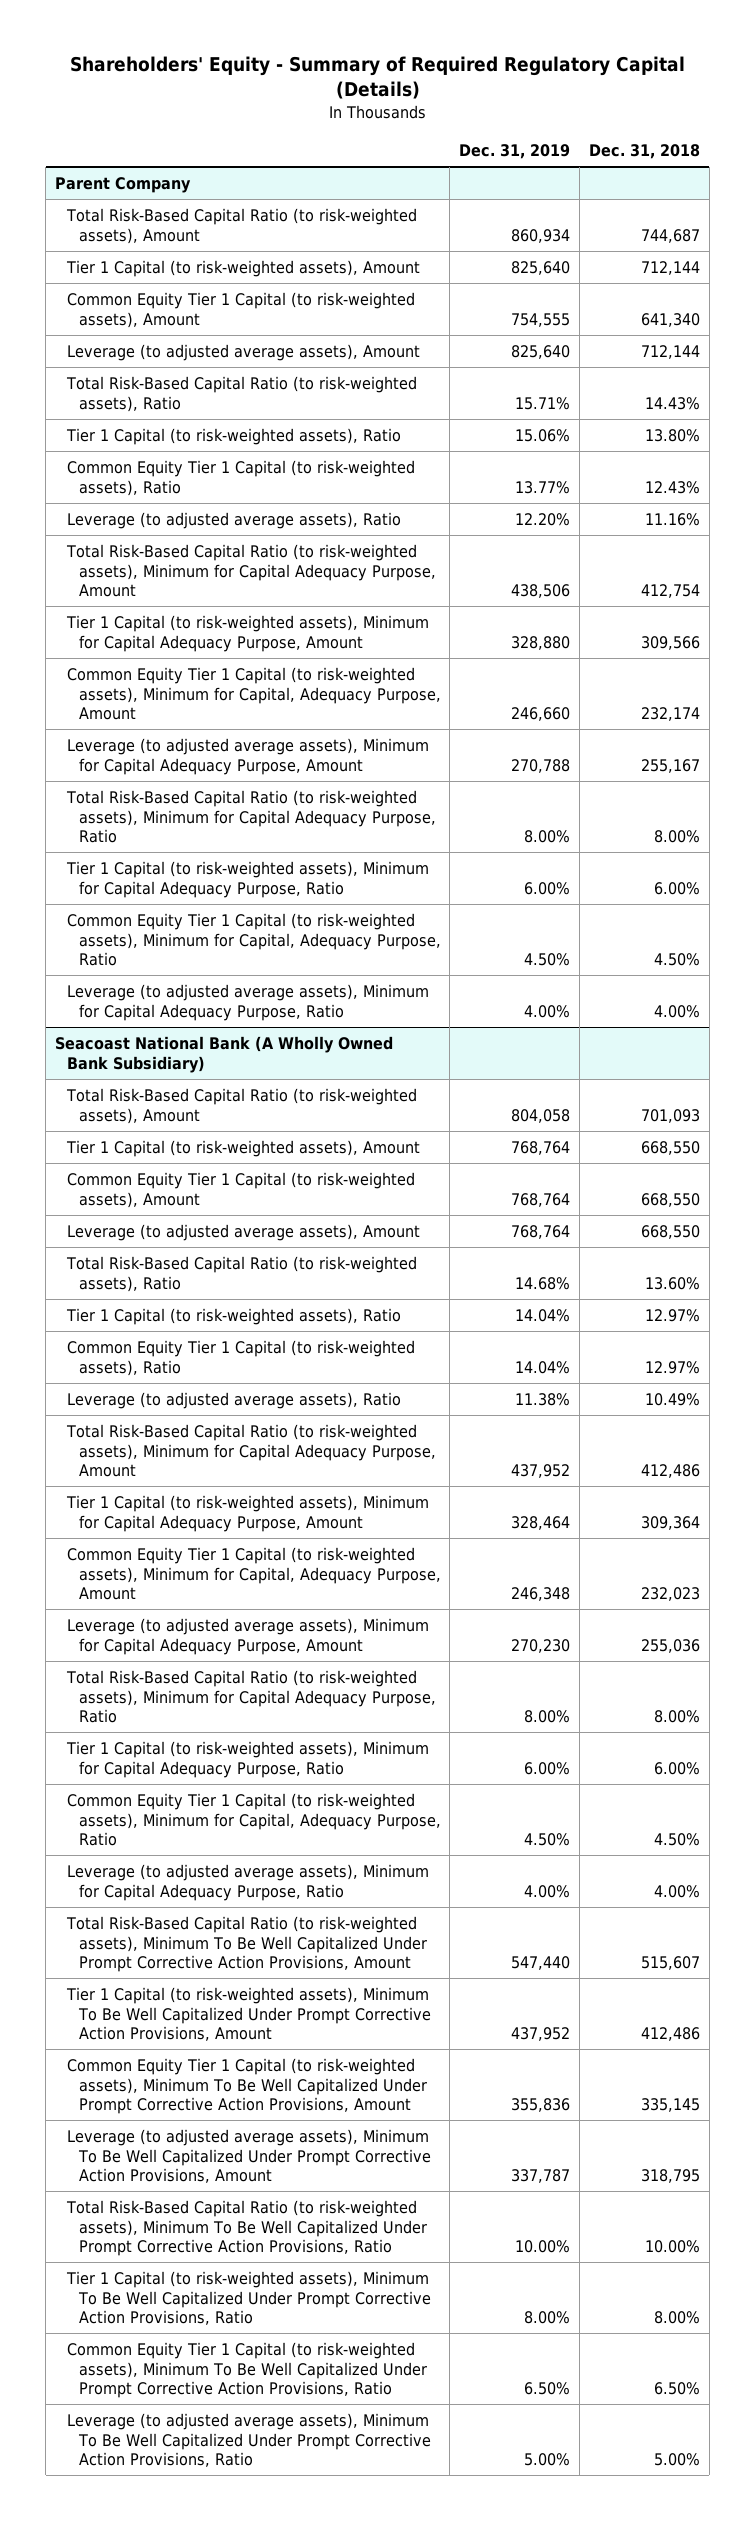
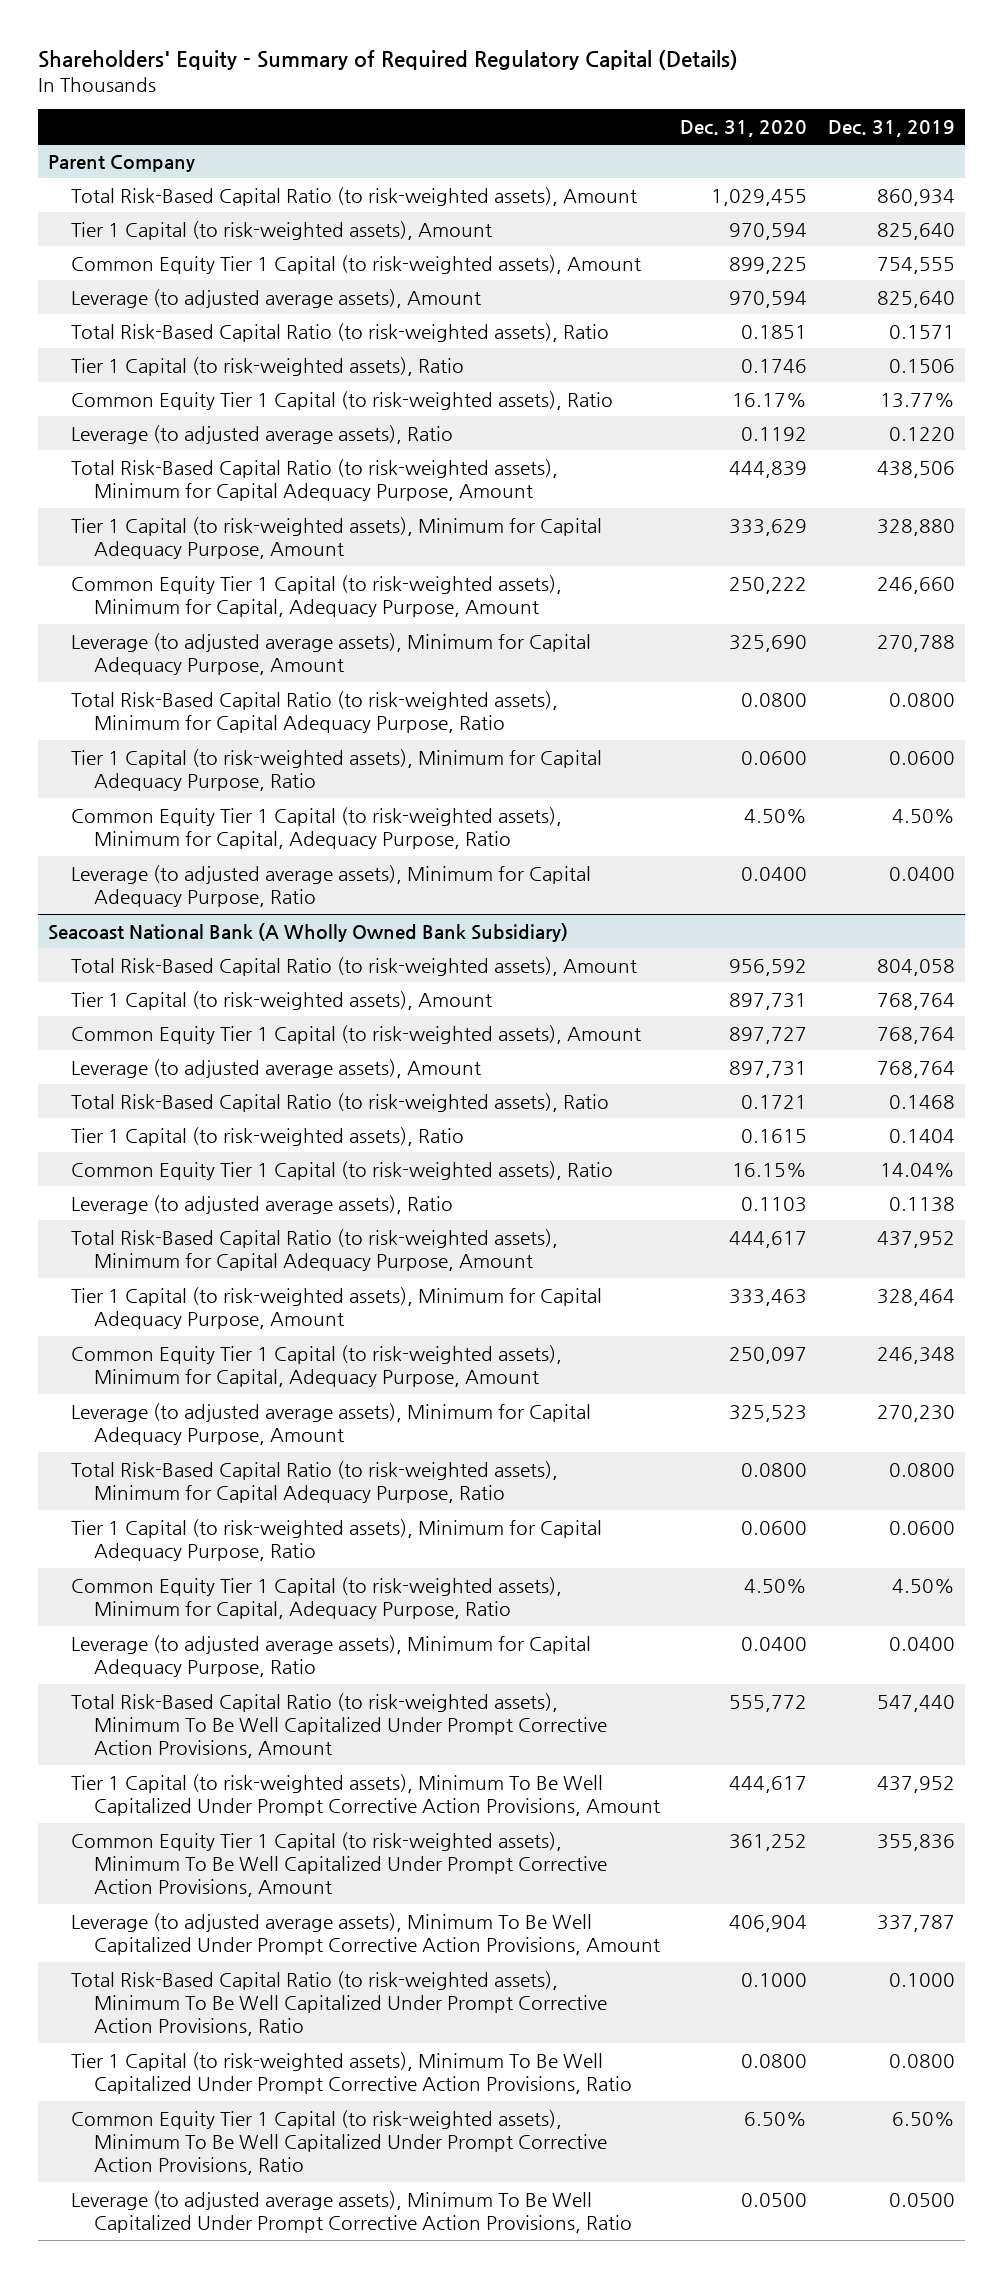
- | Dec. 31, 2019 | Dec. 31, 2018
+ | Dec. 31, 2020 | Dec. 31, 2019
@ Parent Company
- Total Risk-Based Capital Ratio (to risk-weighted assets), Ratio | 15.71% | 14.43%
- Tier 1 Capital (to risk-weighted assets), Ratio | 15.06% | 13.80%
+ Total Risk-Based Capital Ratio (to risk-weighted assets), Ratio | 0.1851 | 0.1571
+ Tier 1 Capital (to risk-weighted assets), Ratio | 0.1746 | 0.1506
- Leverage (to adjusted average assets), Ratio | 12.20% | 11.16%
+ Leverage (to adjusted average assets), Ratio | 0.1192 | 0.1220
- Total Risk-Based Capital Ratio (to risk-weighted assets), Minimum for Capital Adequacy Purpose, Ratio | 8.00% | 8.00%
- Tier 1 Capital (to risk-weighted assets), Minimum for Capital Adequacy Purpose, Ratio | 6.00% | 6.00%
+ Total Risk-Based Capital Ratio (to risk-weighted assets), Minimum for Capital Adequacy Purpose, Ratio | 0.0800 | 0.0800
+ Tier 1 Capital (to risk-weighted assets), Minimum for Capital Adequacy Purpose, Ratio | 0.0600 | 0.0600
- Leverage (to adjusted average assets), Minimum for Capital Adequacy Purpose, Ratio | 4.00% | 4.00%
+ Leverage (to adjusted average assets), Minimum for Capital Adequacy Purpose, Ratio | 0.0400 | 0.0400
@ Seacoast National Bank (A Wholly Owned Bank Subsidiary)
- Total Risk-Based Capital Ratio (to risk-weighted assets), Ratio | 14.68% | 13.60%
- Tier 1 Capital (to risk-weighted assets), Ratio | 14.04% | 12.97%
+ Total Risk-Based Capital Ratio (to risk-weighted assets), Ratio | 0.1721 | 0.1468
+ Tier 1 Capital (to risk-weighted assets), Ratio | 0.1615 | 0.1404
- Leverage (to adjusted average assets), Ratio | 11.38% | 10.49%
+ Leverage (to adjusted average assets), Ratio | 0.1103 | 0.1138
- Total Risk-Based Capital Ratio (to risk-weighted assets), Minimum for Capital Adequacy Purpose, Ratio | 8.00% | 8.00%
- Tier 1 Capital (to risk-weighted assets), Minimum for Capital Adequacy Purpose, Ratio | 6.00% | 6.00%
+ Total Risk-Based Capital Ratio (to risk-weighted assets), Minimum for Capital Adequacy Purpose, Ratio | 0.0800 | 0.0800
+ Tier 1 Capital (to risk-weighted assets), Minimum for Capital Adequacy Purpose, Ratio | 0.0600 | 0.0600
- Leverage (to adjusted average assets), Minimum for Capital Adequacy Purpose, Ratio | 4.00% | 4.00%
+ Leverage (to adjusted average assets), Minimum for Capital Adequacy Purpose, Ratio | 0.0400 | 0.0400
- Total Risk-Based Capital Ratio (to risk-weighted assets), Minimum To Be Well Capitalized Under Prompt Corrective Action Provisions, Ratio | 10.00% | 10.00%
- Tier 1 Capital (to risk-weighted assets), Minimum To Be Well Capitalized Under Prompt Corrective Action Provisions, Ratio | 8.00% | 8.00%
+ Total Risk-Based Capital Ratio (to risk-weighted assets), Minimum To Be Well Capitalized Under Prompt Corrective Action Provisions, Ratio | 0.1000 | 0.1000
+ Tier 1 Capital (to risk-weighted assets), Minimum To Be Well Capitalized Under Prompt Corrective Action Provisions, Ratio | 0.0800 | 0.0800
- Leverage (to adjusted average assets), Minimum To Be Well Capitalized Under Prompt Corrective Action Provisions, Ratio | 5.00% | 5.00%
+ Leverage (to adjusted average assets), Minimum To Be Well Capitalized Under Prompt Corrective Action Provisions, Ratio | 0.0500 | 0.0500

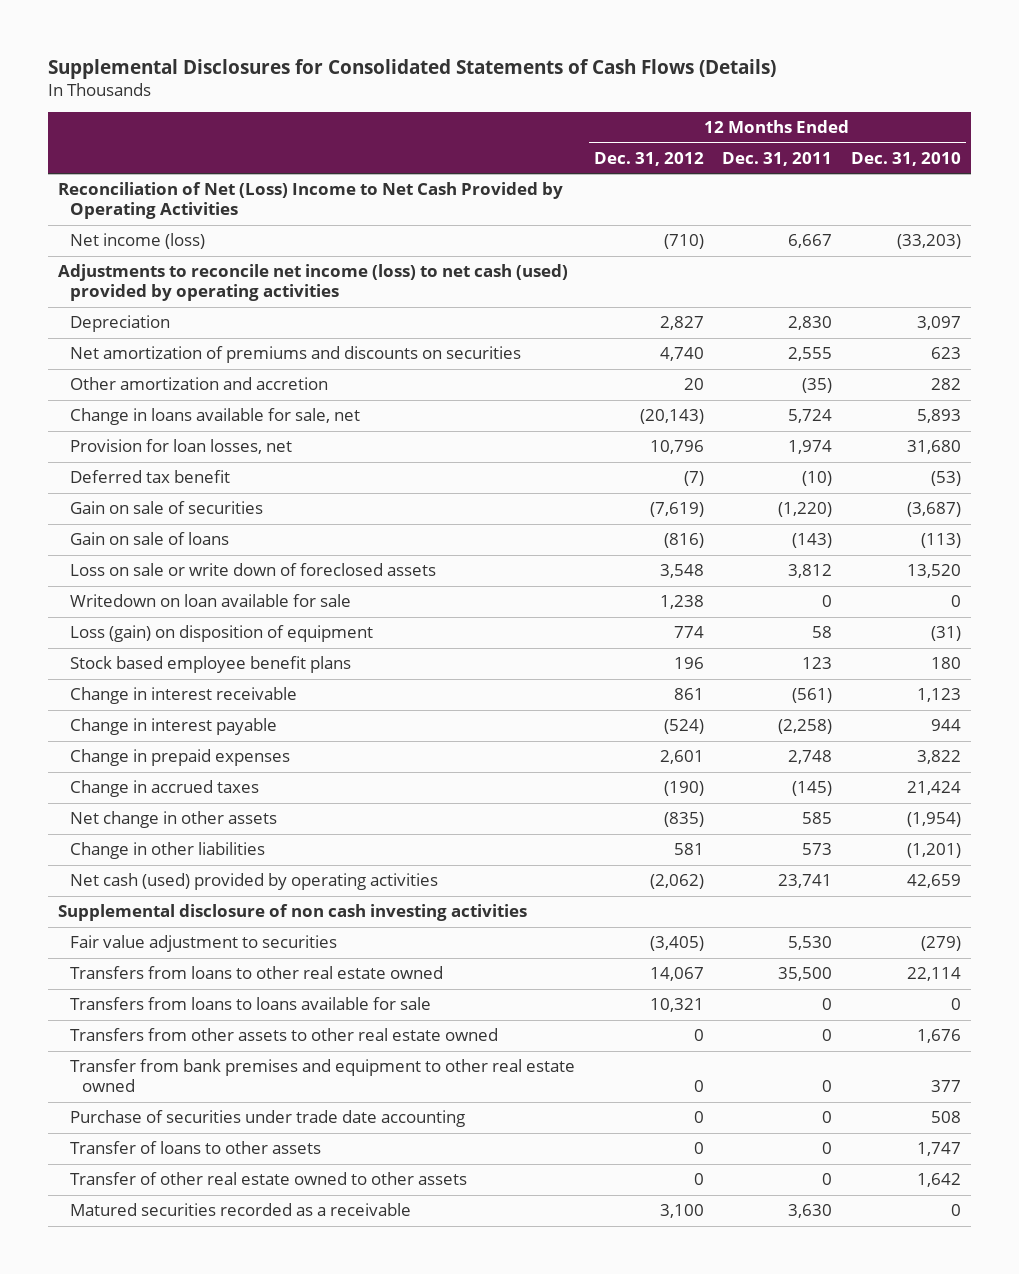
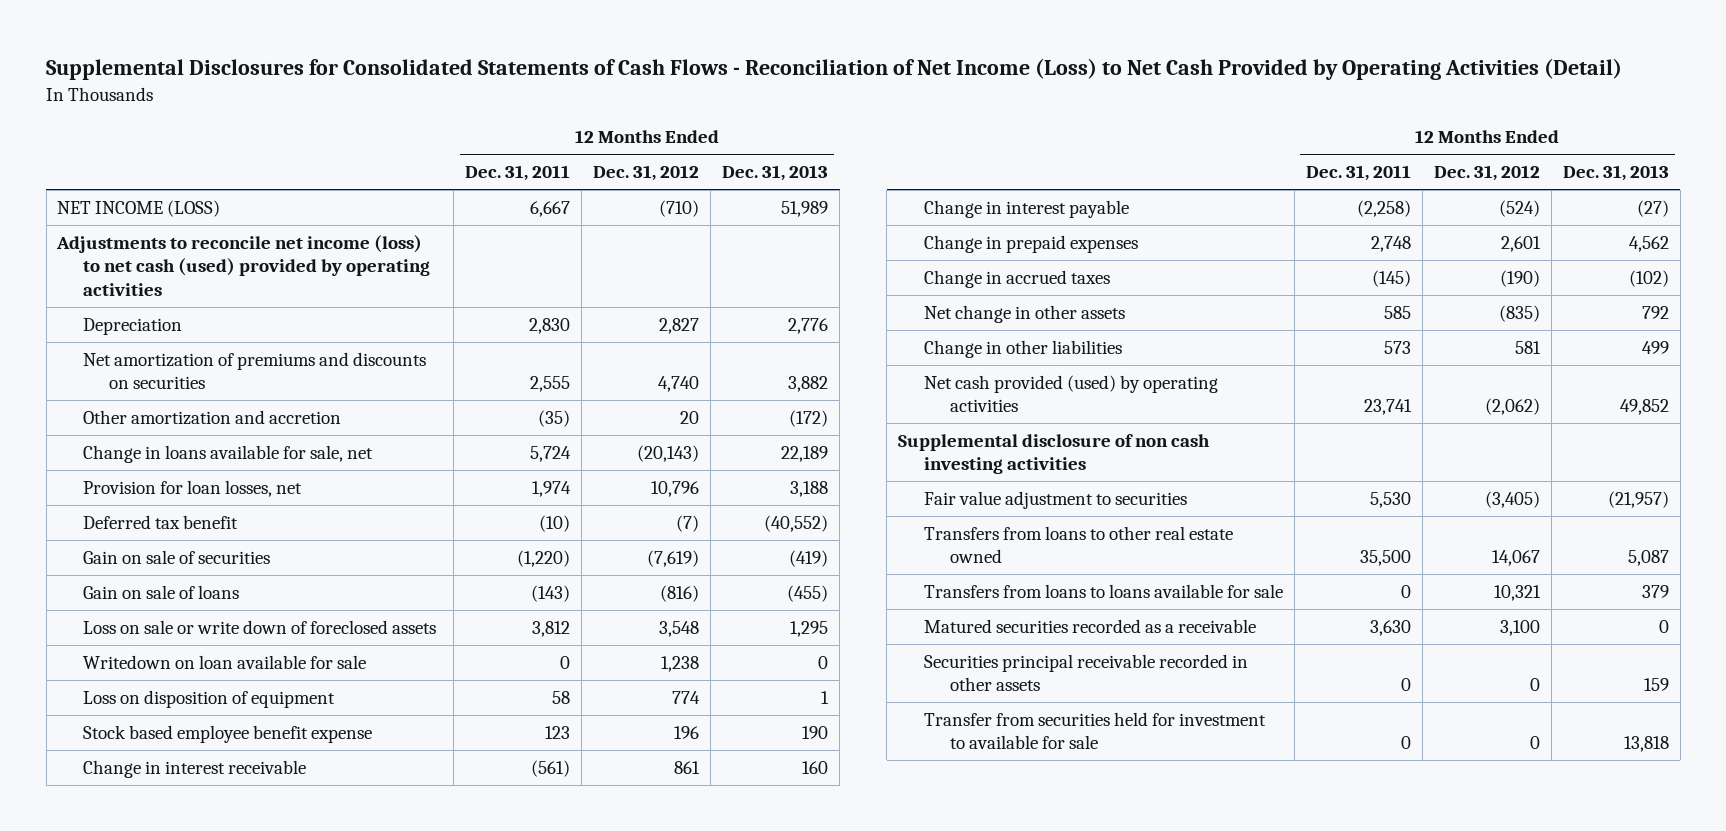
- Supplemental Disclosures for Consolidated Statements of Cash Flows (Details)
+ Supplemental Disclosures for Consolidated Statements of Cash Flows - Reconciliation of Net Income (Loss) to Net Cash Provided by Operating Activities (Detail)
- | 12 Months Ended Dec. 31, 2012 | 12 Months Ended Dec. 31, 2011 | 12 Months Ended Dec. 31, 2010
+ | 12 Months Ended Dec. 31, 2011 | 12 Months Ended Dec. 31, 2012 | 12 Months Ended Dec. 31, 2013
- Reconciliation of Net (Loss) Income to Net Cash Provided by Operating Activities
- Net income (loss) | (710) | 6,667 | (33,203)
+ NET INCOME (LOSS) | 6,667 | (710) | 51,989
- Loss (gain) on disposition of equipment | 774 | 58 | (31)
- Stock based employee benefit plans | 196 | 123 | 180
+ Loss on disposition of equipment | 58 | 774 | 1
+ Stock based employee benefit expense | 123 | 196 | 190
- Net cash (used) provided by operating activities | (2,062) | 23,741 | 42,659
+ Net cash provided (used) by operating activities | 23,741 | (2,062) | 49,852
- Transfers from other assets to other real estate owned | 0 | 0 | 1,676
- Transfer from bank premises and equipment to other real estate owned | 0 | 0 | 377
- Purchase of securities under trade date accounting | 0 | 0 | 508
- Transfer of loans to other assets | 0 | 0 | 1,747
- Transfer of other real estate owned to other assets | 0 | 0 | 1,642
+ Securities principal receivable recorded in other assets | 0 | 0 | 159
+ Transfer from securities held for investment to available for sale | 0 | 0 | 13,818

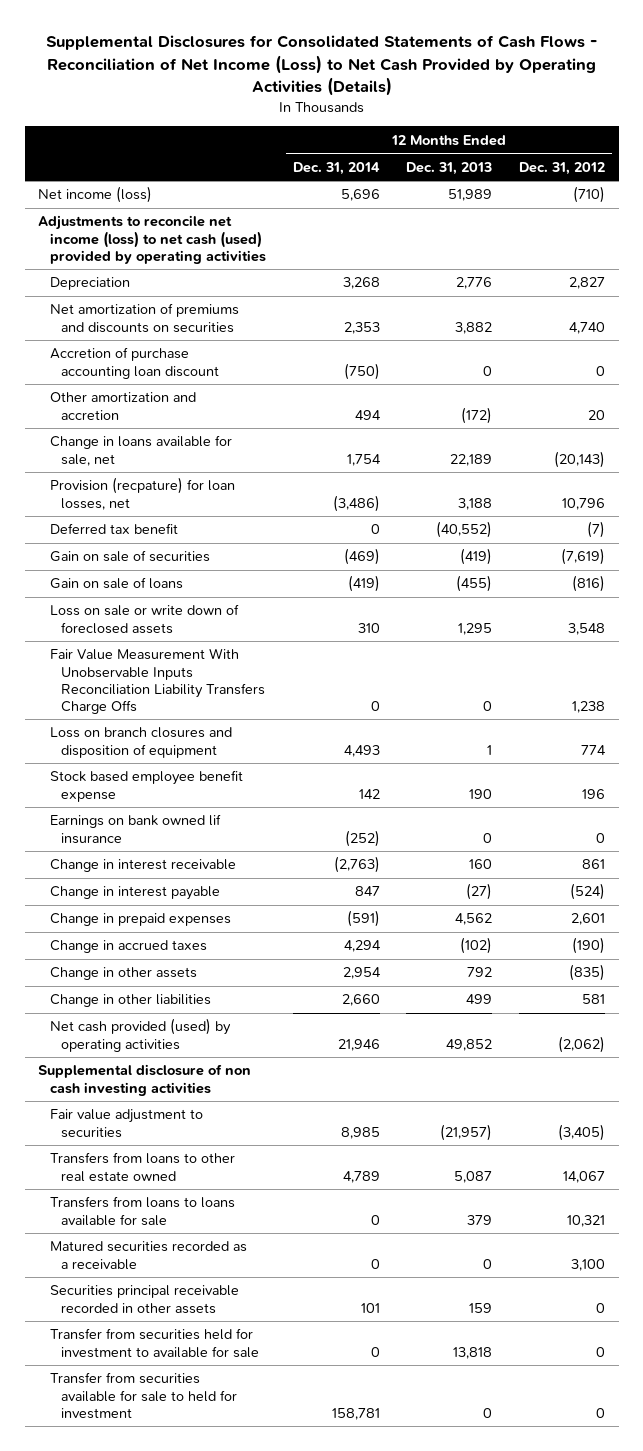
- Supplemental Disclosures for Consolidated Statements of Cash Flows - Reconciliation of Net Income (Loss) to Net Cash Provided by Operating Activities (Detail)
+ Supplemental Disclosures for Consolidated Statements of Cash Flows - Reconciliation of Net Income (Loss) to Net Cash Provided by Operating Activities (Details)
- | 12 Months Ended Dec. 31, 2011 | 12 Months Ended Dec. 31, 2012 | 12 Months Ended Dec. 31, 2013
+ | 12 Months Ended Dec. 31, 2014 | 12 Months Ended Dec. 31, 2013 | 12 Months Ended Dec. 31, 2012
- NET INCOME (LOSS) | 6,667 | (710) | 51,989
+ Net income (loss) | 5,696 | 51,989 | (710)
+ Accretion of purchase accounting loan discount | (750) | 0 | 0
- Provision for loan losses, net | 1,974 | 10,796 | 3,188
+ Provision (recpature) for loan losses, net | (3,486) | 3,188 | 10,796
- Writedown on loan available for sale | 0 | 1,238 | 0
- Loss on disposition of equipment | 58 | 774 | 1
+ Fair Value Measurement With Unobservable Inputs Reconciliation Liability Transfers Charge Offs | 0 | 0 | 1,238
+ Loss on branch closures and disposition of equipment | 4,493 | 1 | 774
+ Earnings on bank owned lif insurance | (252) | 0 | 0
- Net change in other assets | 585 | (835) | 792
+ Change in other assets | 2,954 | 792 | (835)
+ Transfer from securities available for sale to held for investment | 158,781 | 0 | 0

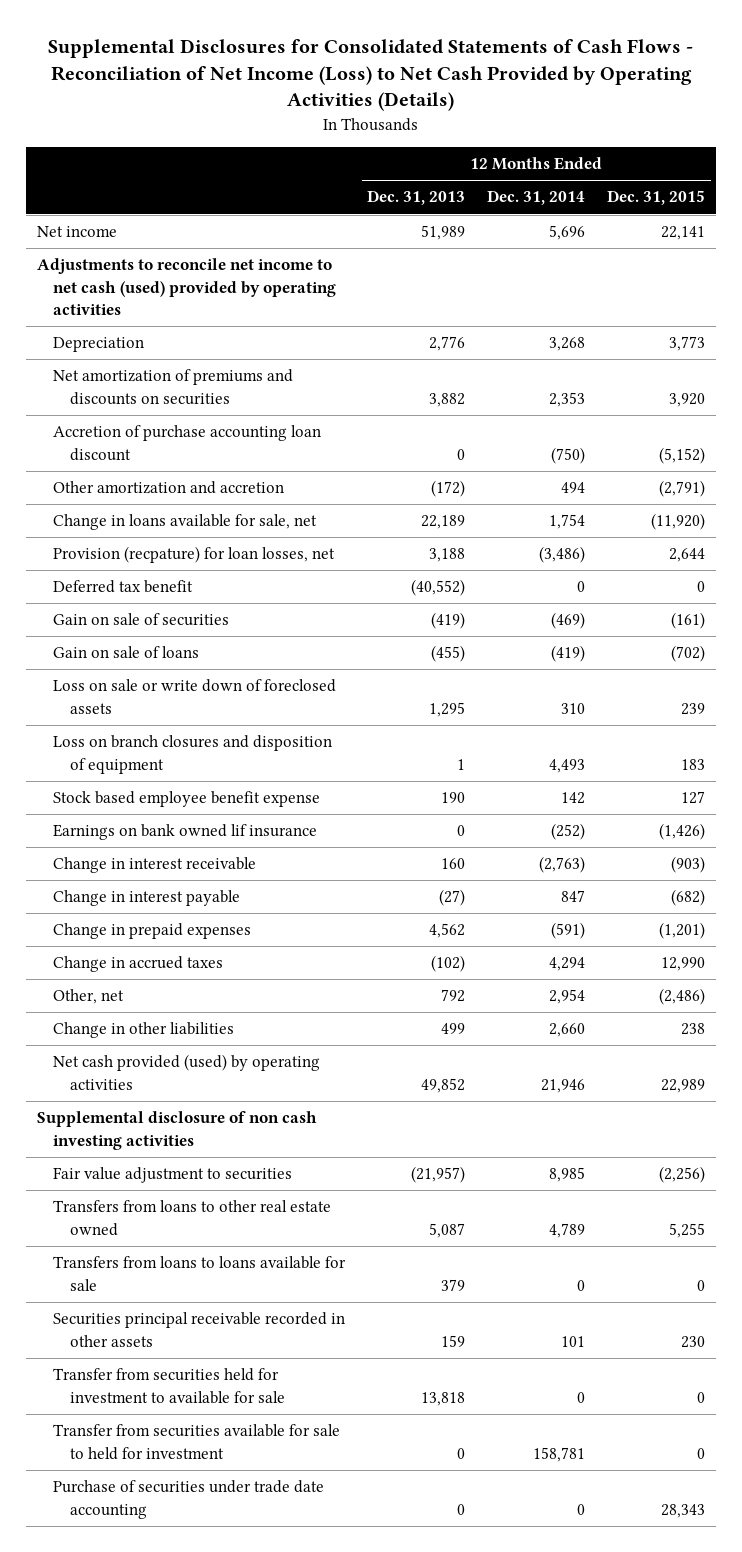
- | 12 Months Ended Dec. 31, 2014 | 12 Months Ended Dec. 31, 2013 | 12 Months Ended Dec. 31, 2012
+ | 12 Months Ended Dec. 31, 2013 | 12 Months Ended Dec. 31, 2014 | 12 Months Ended Dec. 31, 2015
- Net income (loss) | 5,696 | 51,989 | (710)
- Adjustments to reconcile net income (loss) to net cash (used) provided by operating activities
+ Net income | 51,989 | 5,696 | 22,141
+ Adjustments to reconcile net income to net cash (used) provided by operating activities
- Fair Value Measurement With Unobservable Inputs Reconciliation Liability Transfers Charge Offs | 0 | 0 | 1,238
- Change in other assets | 2,954 | 792 | (835)
+ Other, net | 792 | 2,954 | (2,486)
- Matured securities recorded as a receivable | 0 | 0 | 3,100
+ Purchase of securities under trade date accounting | 0 | 0 | 28,343

